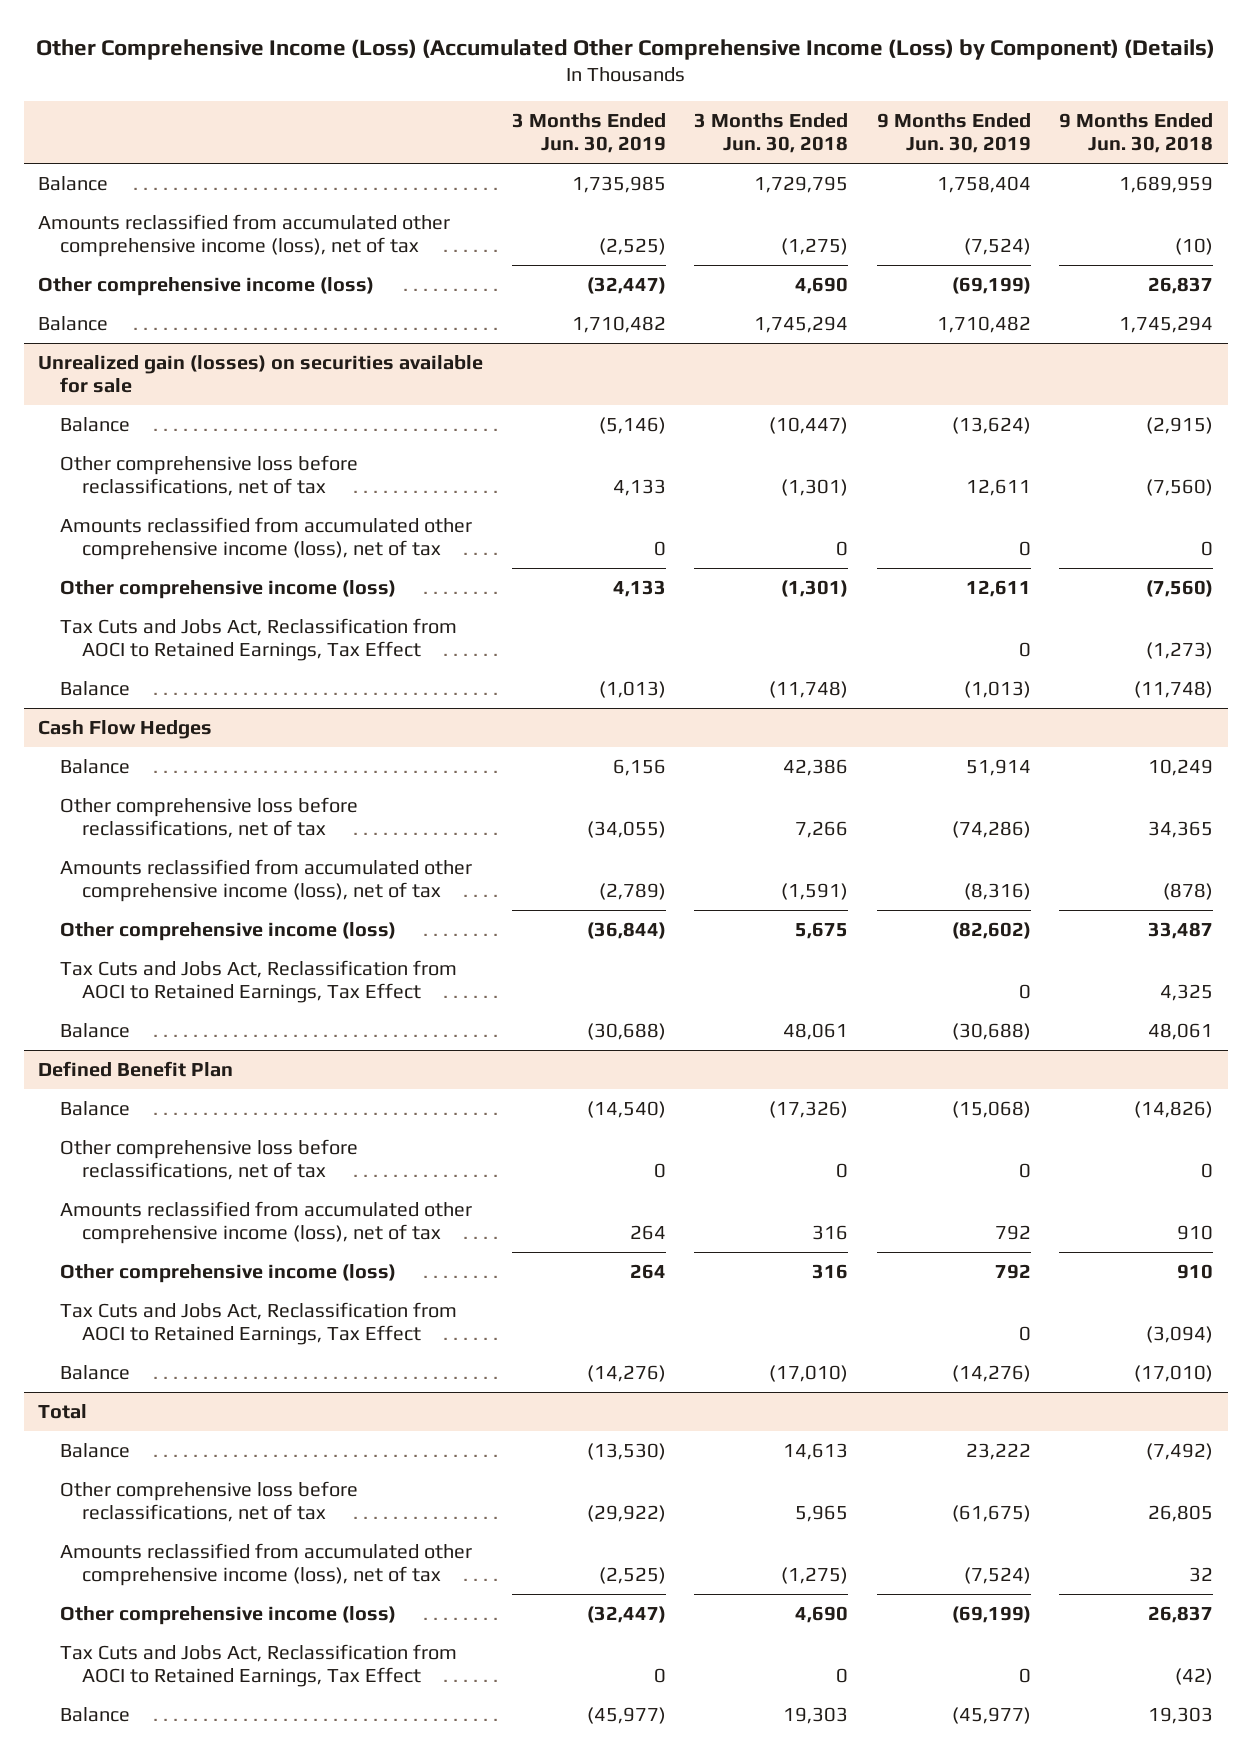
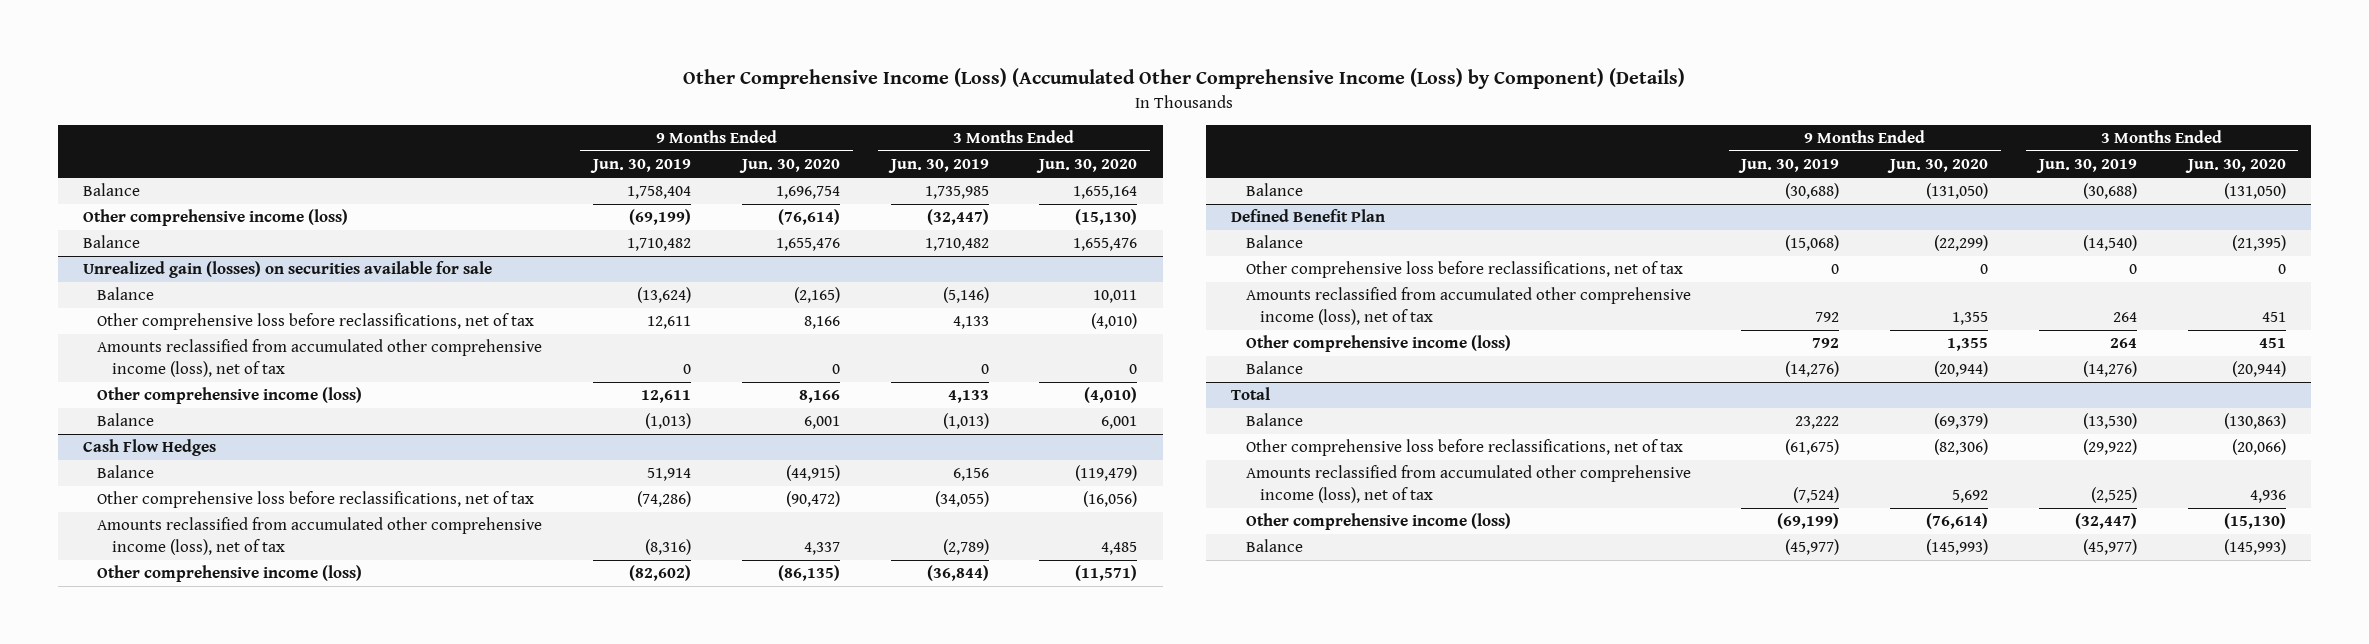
- | 3 Months Ended Jun. 30, 2019 | 3 Months Ended Jun. 30, 2018 | 9 Months Ended Jun. 30, 2019 | 9 Months Ended Jun. 30, 2018
+ | 9 Months Ended Jun. 30, 2019 | 9 Months Ended Jun. 30, 2020 | 3 Months Ended Jun. 30, 2019 | 3 Months Ended Jun. 30, 2020
- Amounts reclassified from accumulated other comprehensive income (loss), net of tax | (2,525) | (1,275) | (7,524) | (10)
@ Unrealized gain (losses) on securities available for sale
- Tax Cuts and Jobs Act, Reclassification from AOCI to Retained Earnings, Tax Effect | | | 0 | (1,273)
@ Cash Flow Hedges
- Tax Cuts and Jobs Act, Reclassification from AOCI to Retained Earnings, Tax Effect | | | 0 | 4,325
@ Defined Benefit Plan
- Tax Cuts and Jobs Act, Reclassification from AOCI to Retained Earnings, Tax Effect | | | 0 | (3,094)
@ Total
- Tax Cuts and Jobs Act, Reclassification from AOCI to Retained Earnings, Tax Effect | 0 | 0 | 0 | (42)

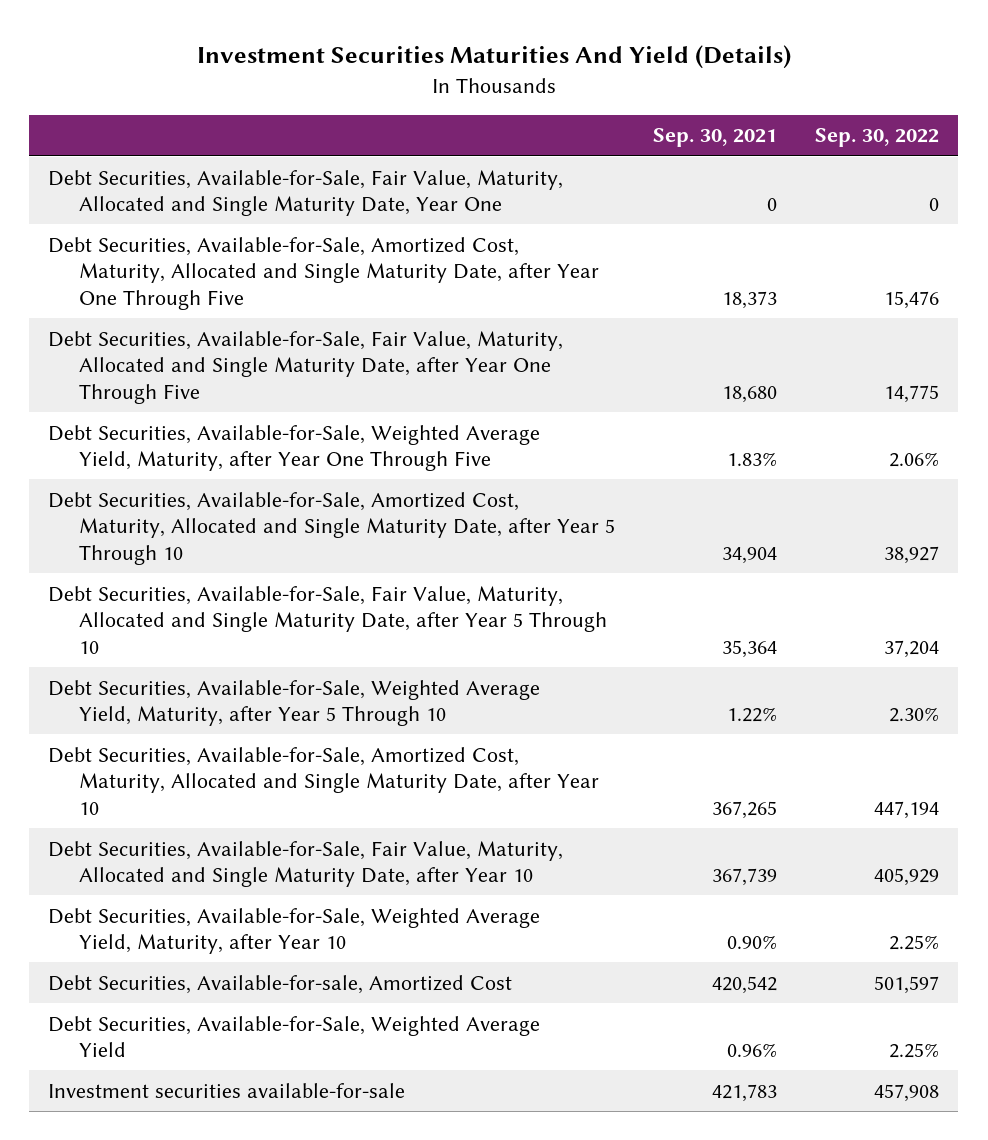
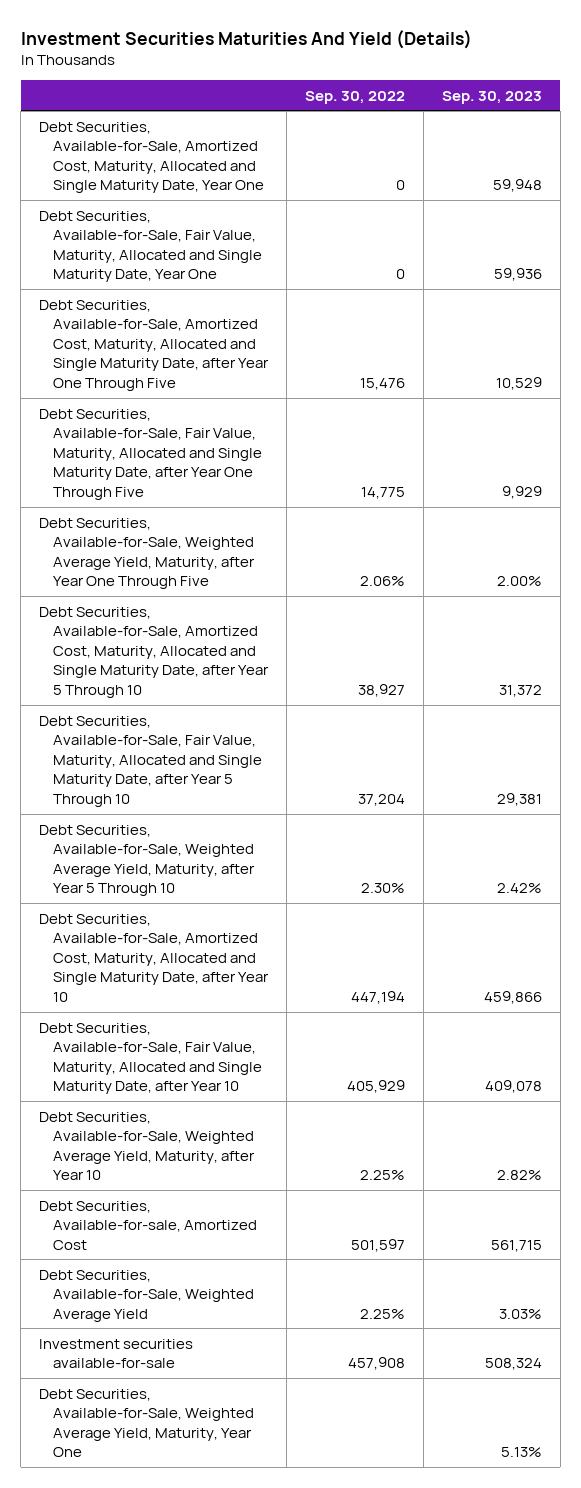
- | Sep. 30, 2021 | Sep. 30, 2022
+ | Sep. 30, 2022 | Sep. 30, 2023
+ Debt Securities, Available-for-Sale, Amortized Cost, Maturity, Allocated and Single Maturity Date, Year One | 0 | 59,948
+ Debt Securities, Available-for-Sale, Weighted Average Yield, Maturity, Year One | | 5.13%

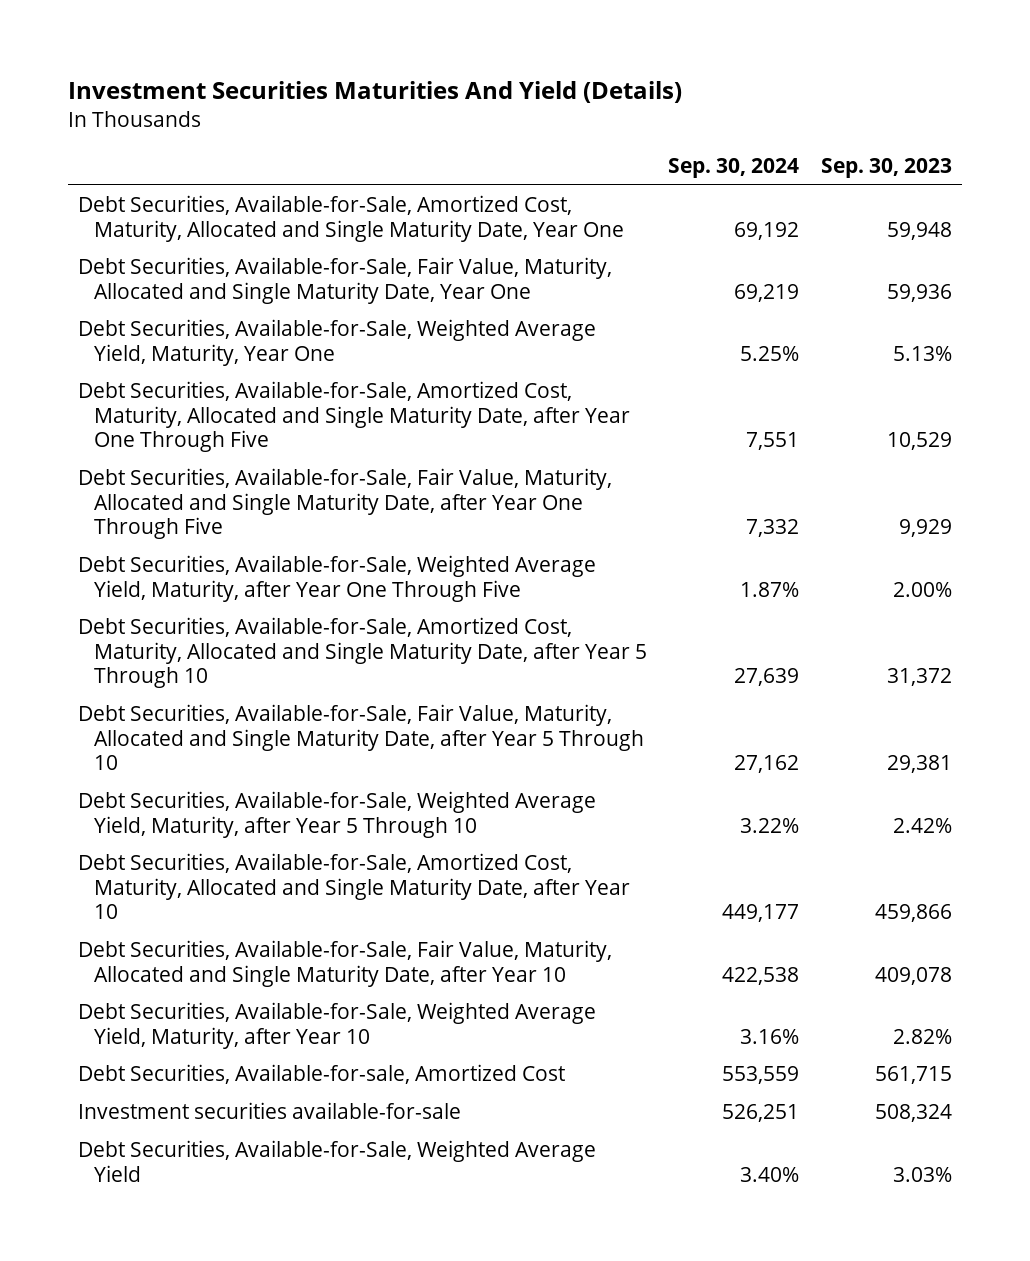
- | Sep. 30, 2022 | Sep. 30, 2023
+ | Sep. 30, 2024 | Sep. 30, 2023
moved up: Debt Securities, Available-for-Sale, Weighted Average Yield, Maturity, Year One | 5.25% | 5.13%
moved down: Debt Securities, Available-for-Sale, Weighted Average Yield | 3.40% | 3.03%

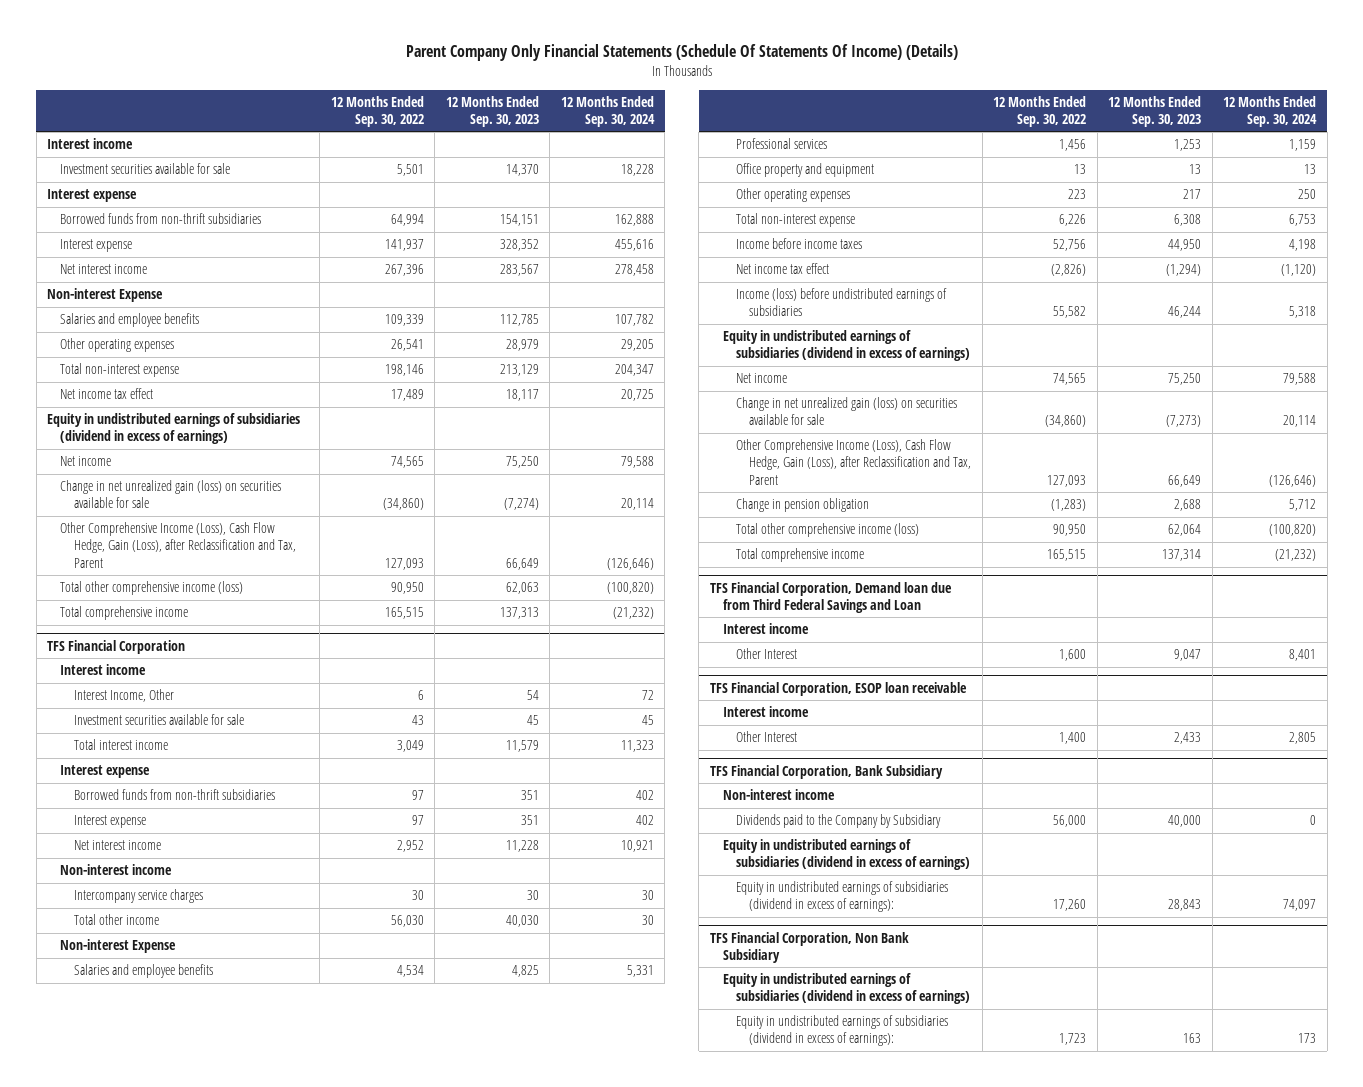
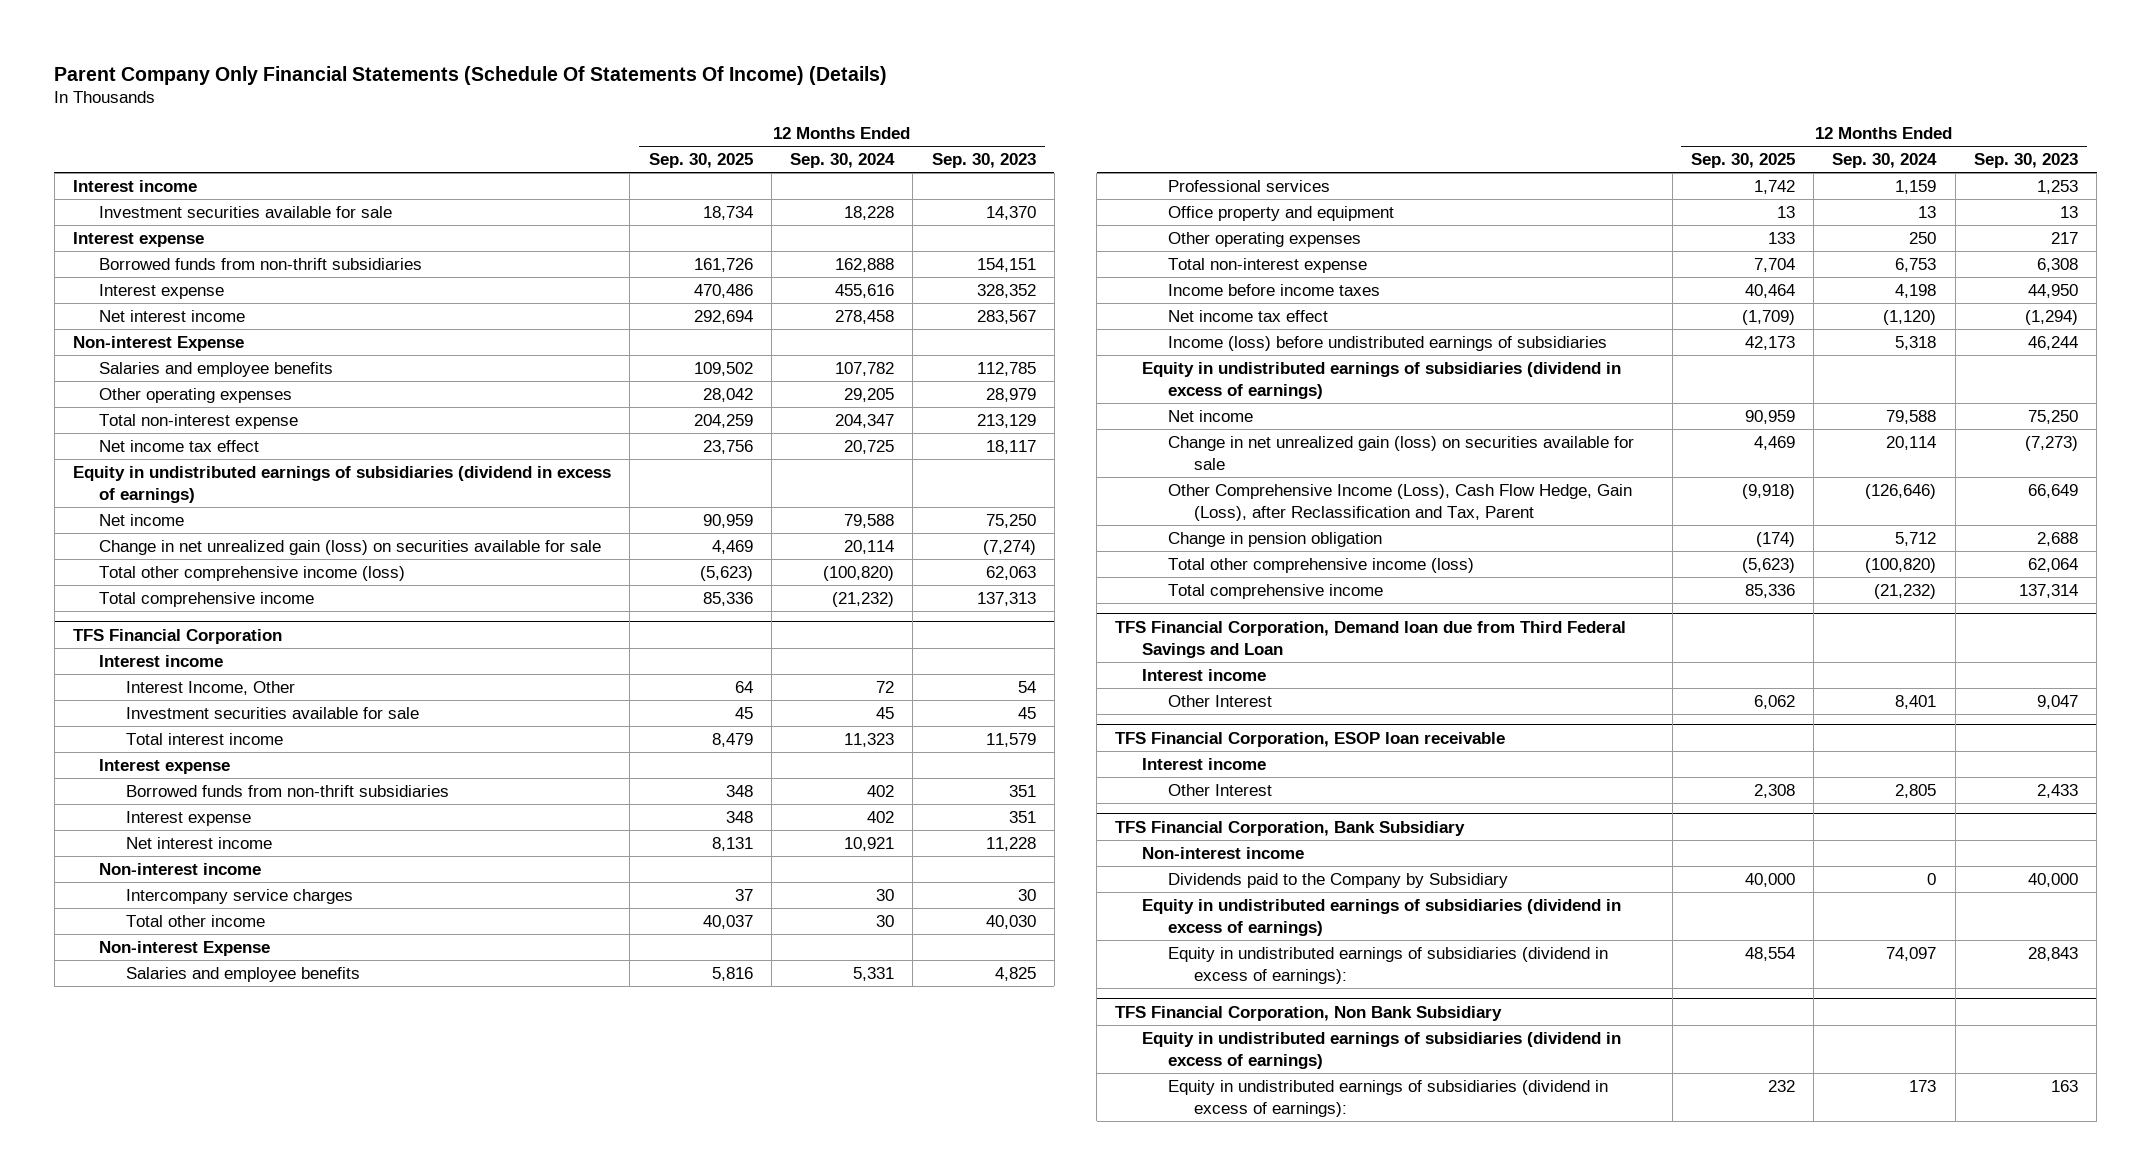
- | 12 Months Ended Sep. 30, 2022 | 12 Months Ended Sep. 30, 2023 | 12 Months Ended Sep. 30, 2024
+ | 12 Months Ended Sep. 30, 2025 | 12 Months Ended Sep. 30, 2024 | 12 Months Ended Sep. 30, 2023
- Other Comprehensive Income (Loss), Cash Flow Hedge, Gain (Loss), after Reclassification and Tax, Parent | 127,093 | 66,649 | (126,646)

